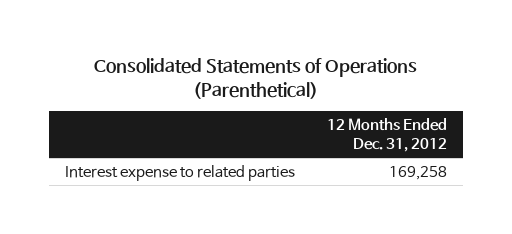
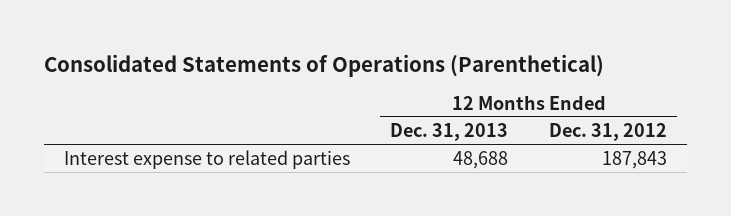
- | 12 Months Ended Dec. 31, 2012
+ | 12 Months Ended Dec. 31, 2013 | 12 Months Ended Dec. 31, 2012
- Interest expense to related parties | 169,258
+ Interest expense to related parties | 48,688 | 187,843

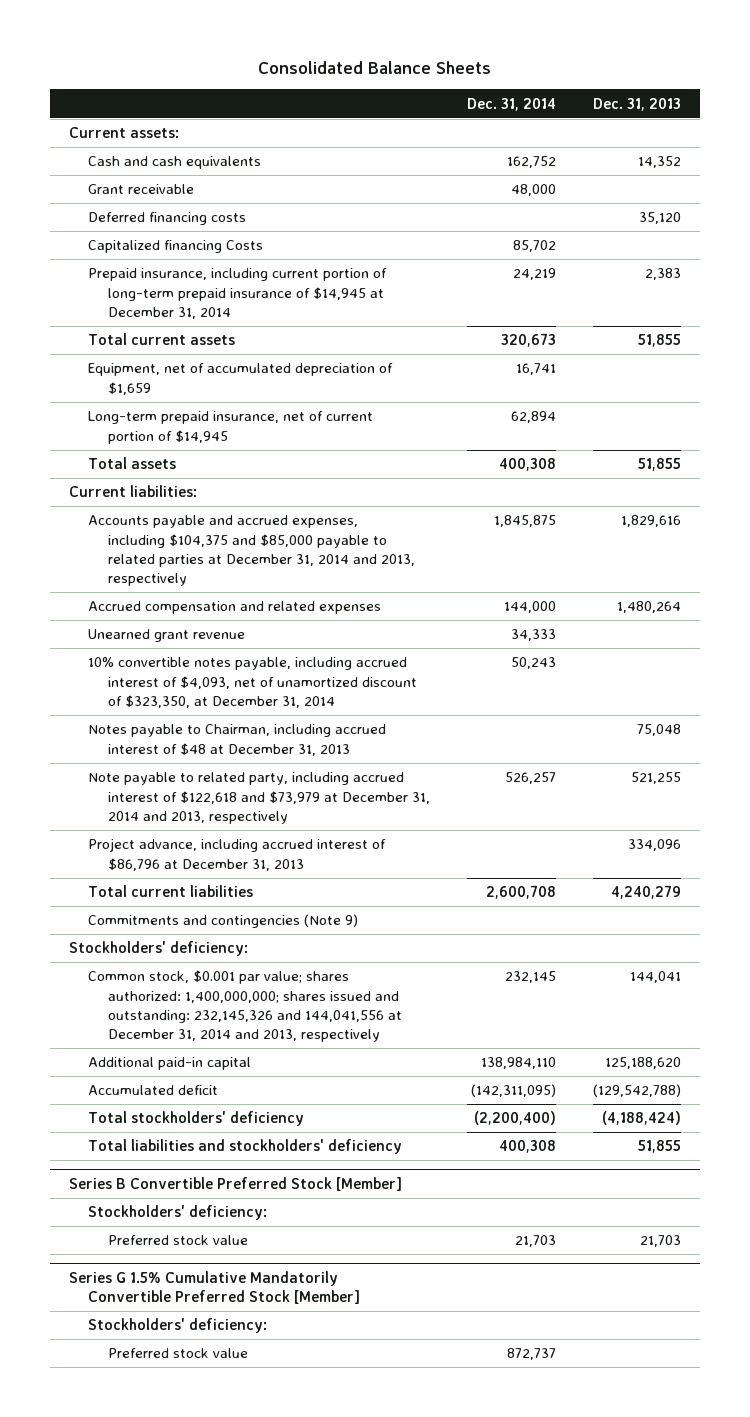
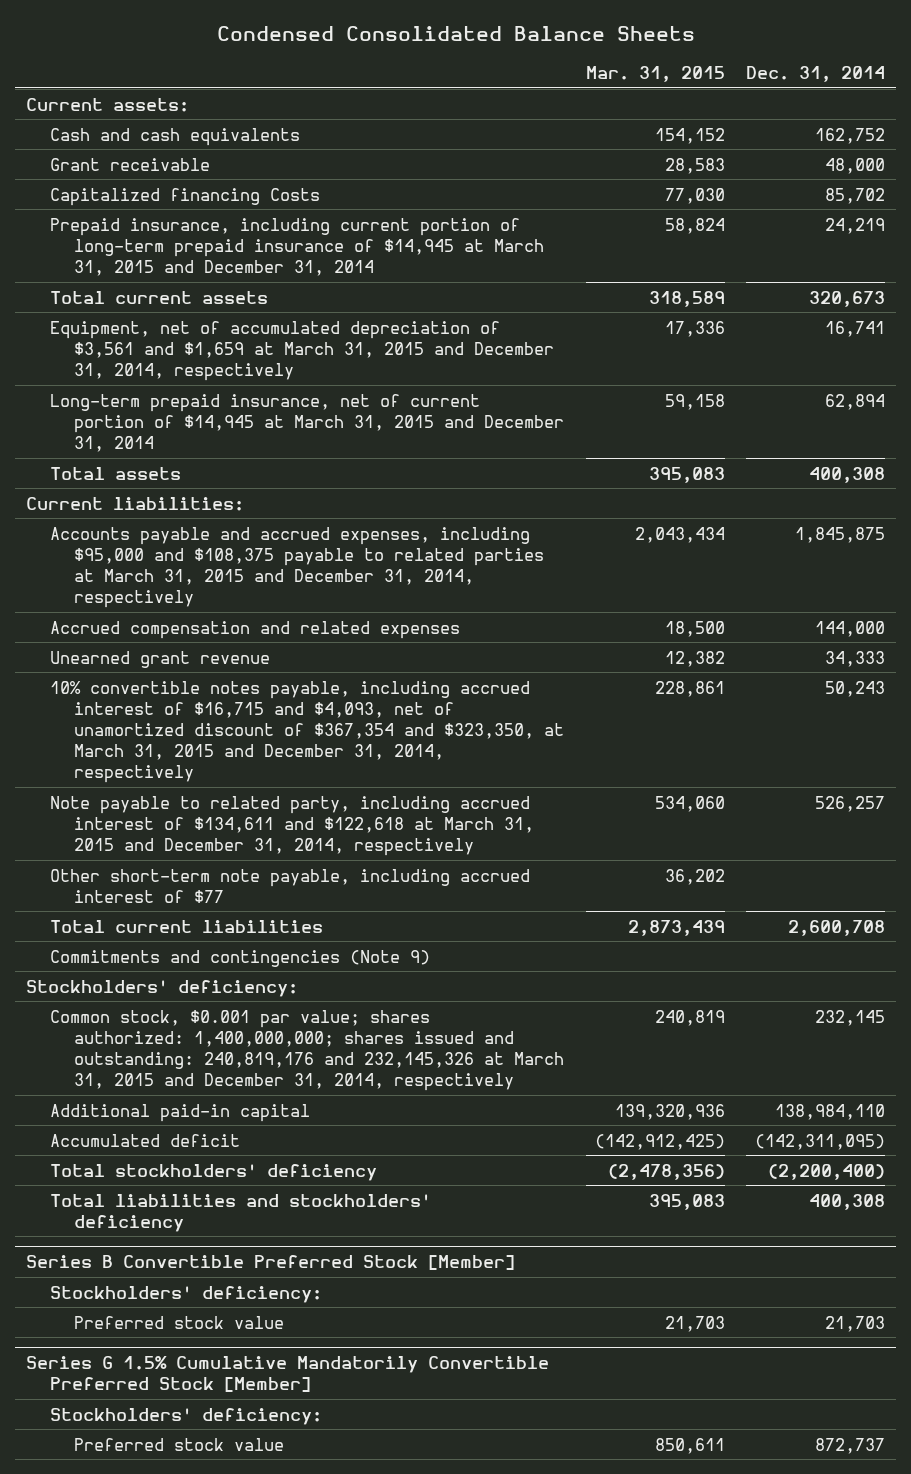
- Consolidated Balance Sheets
+ Condensed Consolidated Balance Sheets
- | Dec. 31, 2014 | Dec. 31, 2013
+ | Mar. 31, 2015 | Dec. 31, 2014
- Deferred financing costs | | 35,120
- Prepaid insurance, including current portion of long-term prepaid insurance of $14,945 at December 31, 2014 | 24,219 | 2,383
+ Prepaid insurance, including current portion of long-term prepaid insurance of $14,945 at March 31, 2015 and December 31, 2014 | 58,824 | 24,219
- Equipment, net of accumulated depreciation of $1,659 | 16,741 |
- Long-term prepaid insurance, net of current portion of $14,945 | 62,894 |
+ Equipment, net of accumulated depreciation of $3,561 and $1,659 at March 31, 2015 and December 31, 2014, respectively | 17,336 | 16,741
+ Long-term prepaid insurance, net of current portion of $14,945 at March 31, 2015 and December 31, 2014 | 59,158 | 62,894
- Accounts payable and accrued expenses, including $104,375 and $85,000 payable to related parties at December 31, 2014 and 2013, respectively | 1,845,875 | 1,829,616
+ Accounts payable and accrued expenses, including $95,000 and $108,375 payable to related parties at March 31, 2015 and December 31, 2014, respectively | 2,043,434 | 1,845,875
- 10% convertible notes payable, including accrued interest of $4,093, net of unamortized discount of $323,350, at December 31, 2014 | 50,243 |
- Notes payable to Chairman, including accrued interest of $48 at December 31, 2013 | | 75,048
- Note payable to related party, including accrued interest of $122,618 and $73,979 at December 31, 2014 and 2013, respectively | 526,257 | 521,255
- Project advance, including accrued interest of $86,796 at December 31, 2013 | | 334,096
+ 10% convertible notes payable, including accrued interest of $16,715 and $4,093, net of unamortized discount of $367,354 and $323,350, at March 31, 2015 and December 31, 2014, respectively | 228,861 | 50,243
+ Note payable to related party, including accrued interest of $134,611 and $122,618 at March 31, 2015 and December 31, 2014, respectively | 534,060 | 526,257
+ Other short-term note payable, including accrued interest of $77 | 36,202 |
- Common stock, $0.001 par value; shares authorized: 1,400,000,000; shares issued and outstanding: 232,145,326 and 144,041,556 at December 31, 2014 and 2013, respectively | 232,145 | 144,041
+ Common stock, $0.001 par value; shares authorized: 1,400,000,000; shares issued and outstanding: 240,819,176 and 232,145,326 at March 31, 2015 and December 31, 2014, respectively | 240,819 | 232,145

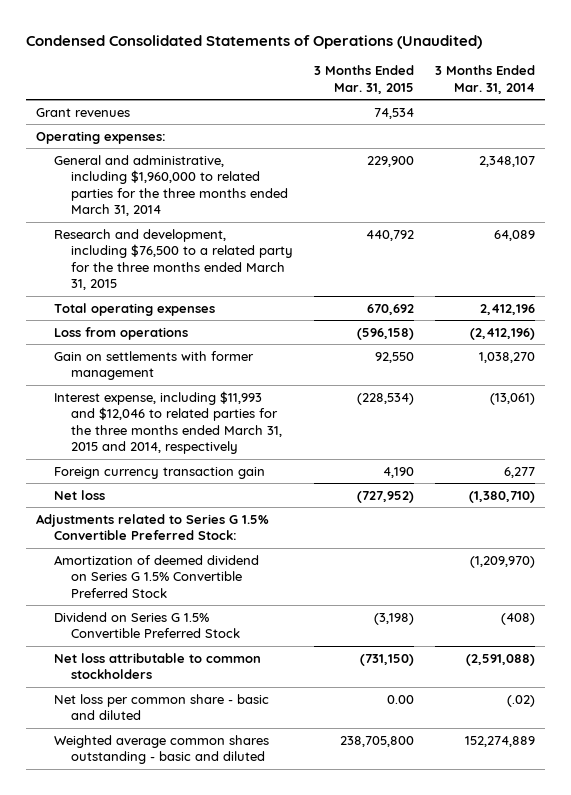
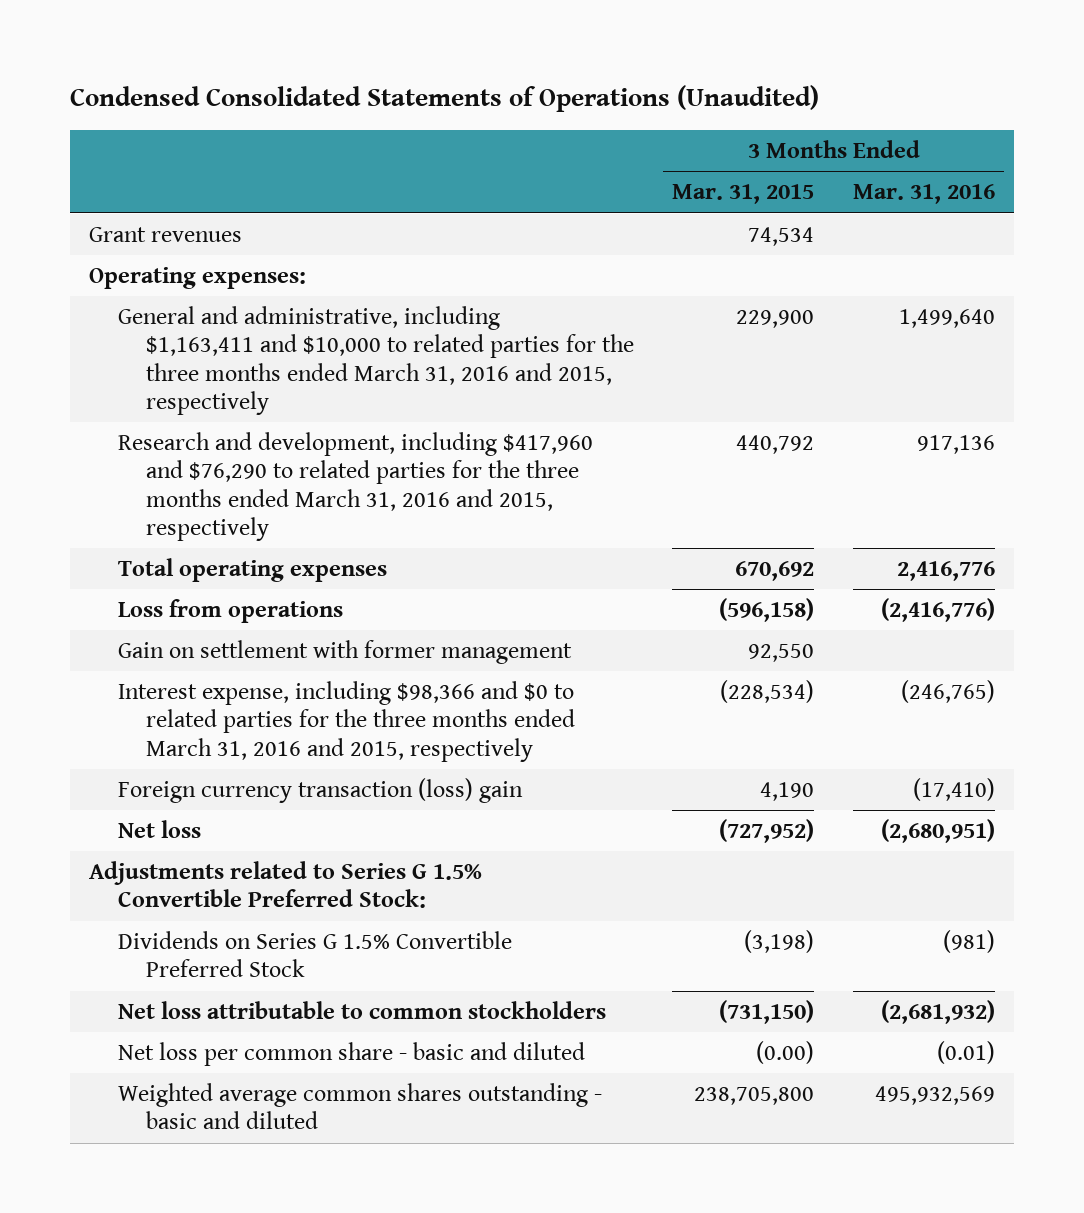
- | 3 Months Ended Mar. 31, 2015 | 3 Months Ended Mar. 31, 2014
+ | 3 Months Ended Mar. 31, 2015 | 3 Months Ended Mar. 31, 2016
- General and administrative, including $1,960,000 to related parties for the three months ended March 31, 2014 | 229,900 | 2,348,107
- Research and development, including $76,500 to a related party for the three months ended March 31, 2015 | 440,792 | 64,089
+ General and administrative, including $1,163,411 and $10,000 to related parties for the three months ended March 31, 2016 and 2015, respectively | 229,900 | 1,499,640
+ Research and development, including $417,960 and $76,290 to related parties for the three months ended March 31, 2016 and 2015, respectively | 440,792 | 917,136
- Gain on settlements with former management | 92,550 | 1,038,270
- Interest expense, including $11,993 and $12,046 to related parties for the three months ended March 31, 2015 and 2014, respectively | (228,534) | (13,061)
- Foreign currency transaction gain | 4,190 | 6,277
+ Gain on settlement with former management | 92,550 |
+ Interest expense, including $98,366 and $0 to related parties for the three months ended March 31, 2016 and 2015, respectively | (228,534) | (246,765)
+ Foreign currency transaction (loss) gain | 4,190 | (17,410)
- Amortization of deemed dividend on Series G 1.5% Convertible Preferred Stock | | (1,209,970)
- Dividend on Series G 1.5% Convertible Preferred Stock | (3,198) | (408)
+ Dividends on Series G 1.5% Convertible Preferred Stock | (3,198) | (981)
- Net loss per common share - basic and diluted | 0.00 | (.02)
+ Net loss per common share - basic and diluted | (0.00) | (0.01)

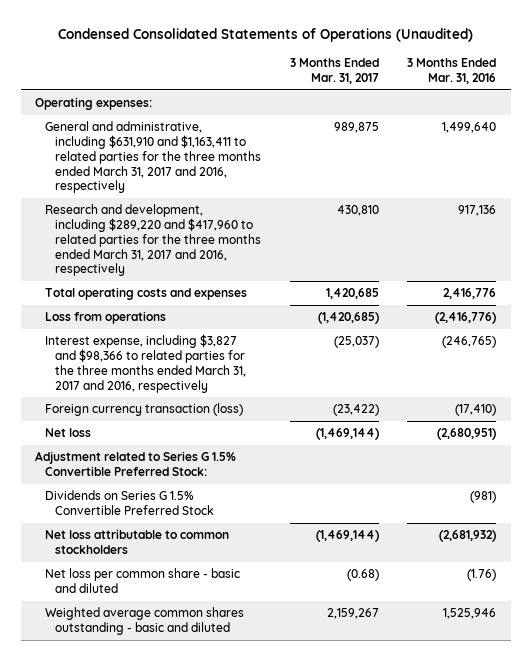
- | 3 Months Ended Mar. 31, 2015 | 3 Months Ended Mar. 31, 2016
+ | 3 Months Ended Mar. 31, 2017 | 3 Months Ended Mar. 31, 2016
- Grant revenues | 74,534 |
- General and administrative, including $1,163,411 and $10,000 to related parties for the three months ended March 31, 2016 and 2015, respectively | 229,900 | 1,499,640
- Research and development, including $417,960 and $76,290 to related parties for the three months ended March 31, 2016 and 2015, respectively | 440,792 | 917,136
- Total operating expenses | 670,692 | 2,416,776
+ General and administrative, including $631,910 and $1,163,411 to related parties for the three months ended March 31, 2017 and 2016, respectively | 989,875 | 1,499,640
+ Research and development, including $289,220 and $417,960 to related parties for the three months ended March 31, 2017 and 2016, respectively | 430,810 | 917,136
+ Total operating costs and expenses | 1,420,685 | 2,416,776
- Gain on settlement with former management | 92,550 |
- Interest expense, including $98,366 and $0 to related parties for the three months ended March 31, 2016 and 2015, respectively | (228,534) | (246,765)
- Foreign currency transaction (loss) gain | 4,190 | (17,410)
+ Interest expense, including $3,827 and $98,366 to related parties for the three months ended March 31, 2017 and 2016, respectively | (25,037) | (246,765)
+ Foreign currency transaction (loss) | (23,422) | (17,410)
- Adjustments related to Series G 1.5% Convertible Preferred Stock:
+ Adjustment related to Series G 1.5% Convertible Preferred Stock:
- Net loss per common share - basic and diluted | (0.00) | (0.01)
- Weighted average common shares outstanding - basic and diluted | 238,705,800 | 495,932,569
+ Net loss per common share - basic and diluted | (0.68) | (1.76)
+ Weighted average common shares outstanding - basic and diluted | 2,159,267 | 1,525,946

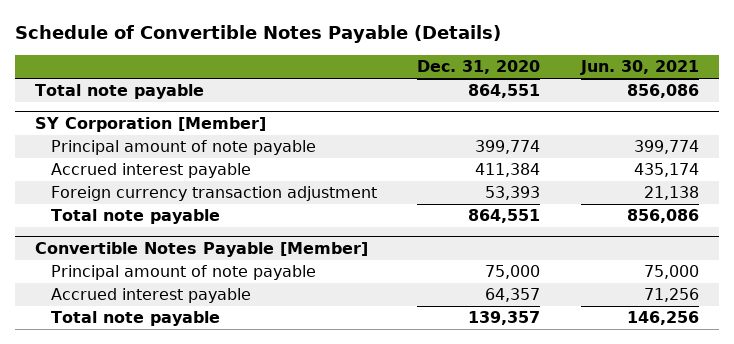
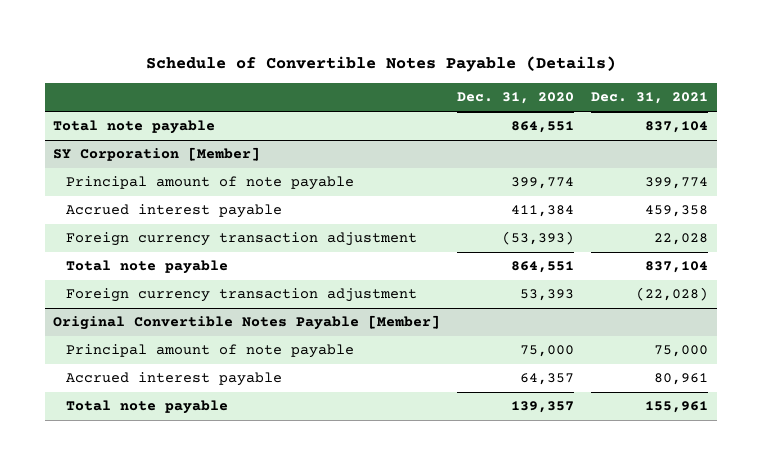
- | Dec. 31, 2020 | Jun. 30, 2021
+ | Dec. 31, 2020 | Dec. 31, 2021
@ SY Corporation [Member]
+ Foreign currency transaction adjustment | (53,393) | 22,028
- Convertible Notes Payable [Member]
@ SY Corporation [Member]
moved down: Foreign currency transaction adjustment | 53,393 | (22,028)
+ Original Convertible Notes Payable [Member]

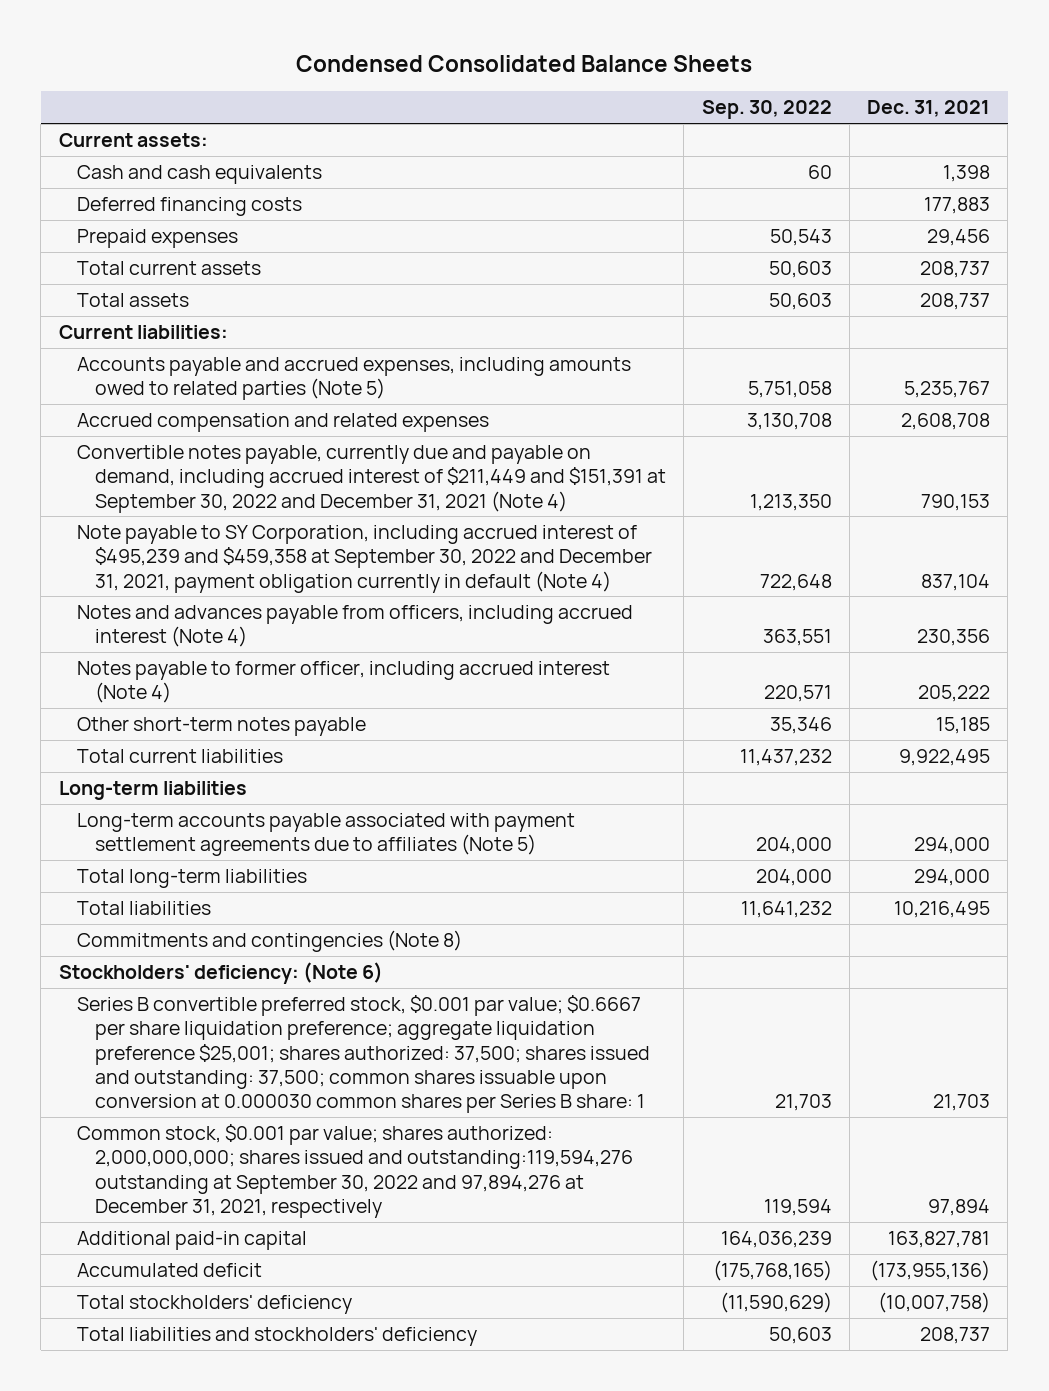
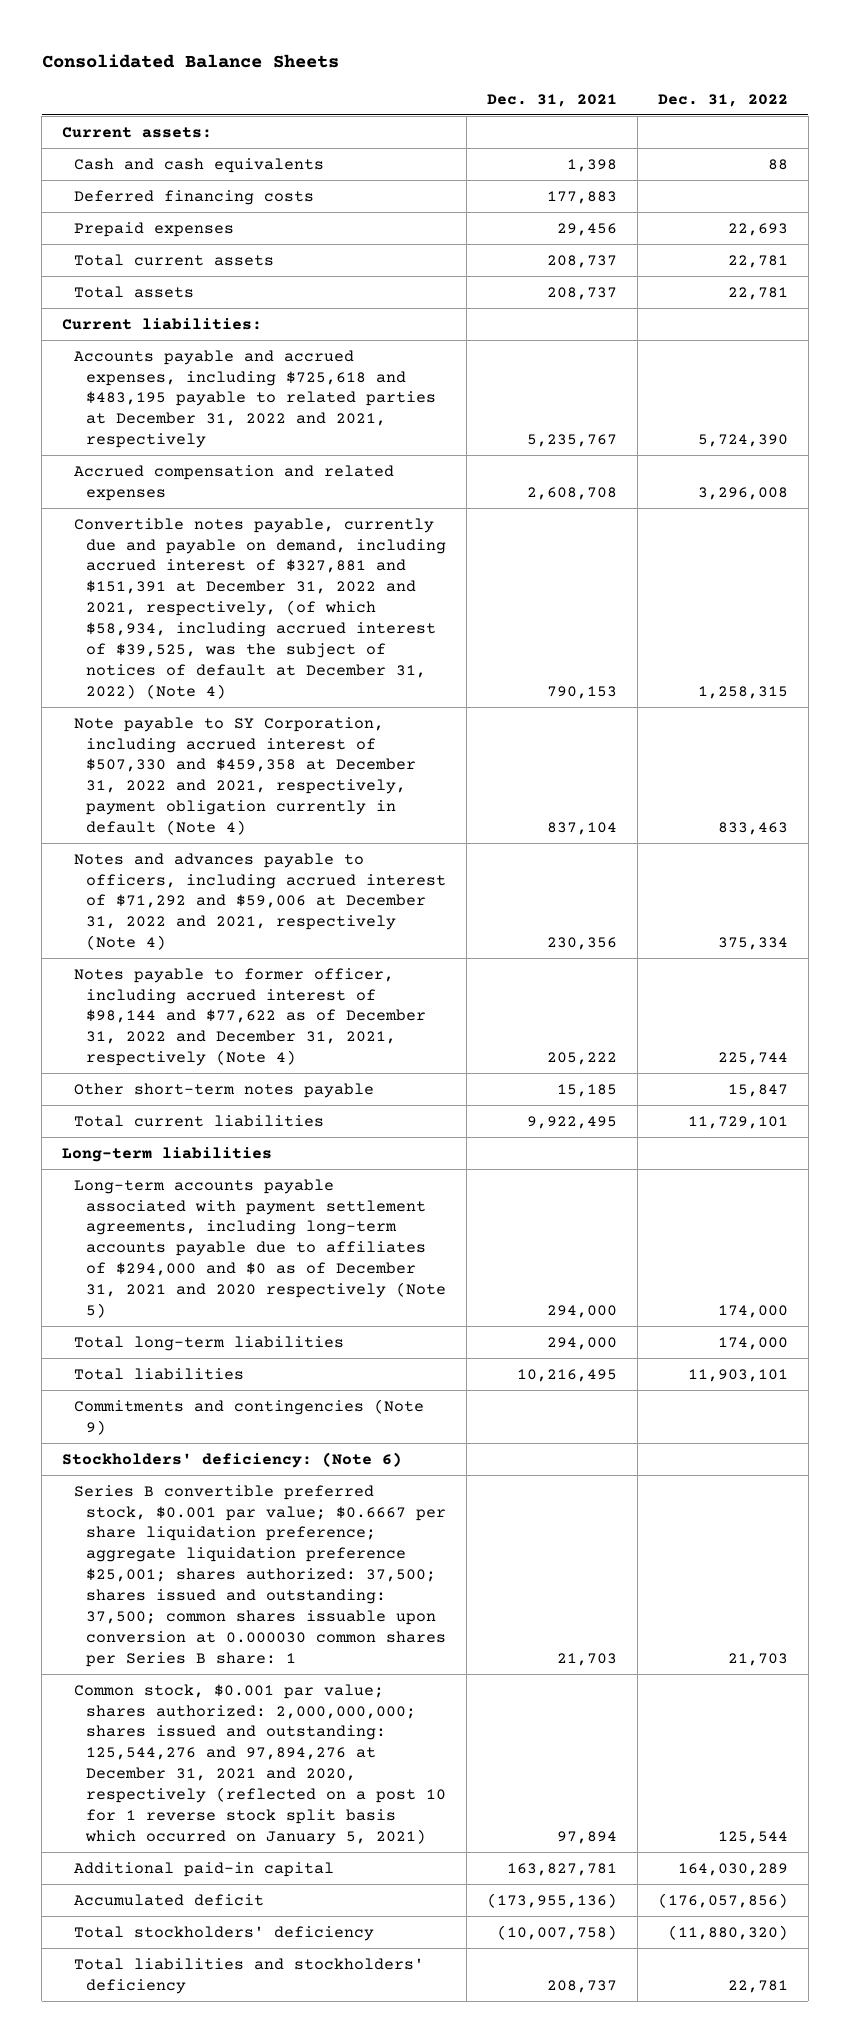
- Condensed Consolidated Balance Sheets
+ Consolidated Balance Sheets
- | Sep. 30, 2022 | Dec. 31, 2021
+ | Dec. 31, 2021 | Dec. 31, 2022
- Accounts payable and accrued expenses, including amounts owed to related parties (Note 5) | 5,751,058 | 5,235,767
+ Accounts payable and accrued expenses, including $725,618 and $483,195 payable to related parties at December 31, 2022 and 2021, respectively | 5,235,767 | 5,724,390
- Convertible notes payable, currently due and payable on demand, including accrued interest of $211,449 and $151,391 at September 30, 2022 and December 31, 2021 (Note 4) | 1,213,350 | 790,153
- Note payable to SY Corporation, including accrued interest of $495,239 and $459,358 at September 30, 2022 and December 31, 2021, payment obligation currently in default (Note 4) | 722,648 | 837,104
- Notes and advances payable from officers, including accrued interest (Note 4) | 363,551 | 230,356
- Notes payable to former officer, including accrued interest (Note 4) | 220,571 | 205,222
+ Convertible notes payable, currently due and payable on demand, including accrued interest of $327,881 and $151,391 at December 31, 2022 and 2021, respectively, (of which $58,934, including accrued interest of $39,525, was the subject of notices of default at December 31, 2022) (Note 4) | 790,153 | 1,258,315
+ Note payable to SY Corporation, including accrued interest of $507,330 and $459,358 at December 31, 2022 and 2021, respectively, payment obligation currently in default (Note 4) | 837,104 | 833,463
+ Notes and advances payable to officers, including accrued interest of $71,292 and $59,006 at December 31, 2022 and 2021, respectively (Note 4) | 230,356 | 375,334
+ Notes payable to former officer, including accrued interest of $98,144 and $77,622 as of December 31, 2022 and December 31, 2021, respectively (Note 4) | 205,222 | 225,744
- Long-term accounts payable associated with payment settlement agreements due to affiliates (Note 5) | 204,000 | 294,000
+ Long-term accounts payable associated with payment settlement agreements, including long-term accounts payable due to affiliates of $294,000 and $0 as of December 31, 2021 and 2020 respectively (Note 5) | 294,000 | 174,000
- Commitments and contingencies (Note 8)
+ Commitments and contingencies (Note 9)
- Common stock, $0.001 par value; shares authorized: 2,000,000,000; shares issued and outstanding:119,594,276 outstanding at September 30, 2022 and 97,894,276 at December 31, 2021, respectively | 119,594 | 97,894
+ Common stock, $0.001 par value; shares authorized: 2,000,000,000; shares issued and outstanding: 125,544,276 and 97,894,276 at December 31, 2021 and 2020, respectively (reflected on a post 10 for 1 reverse stock split basis which occurred on January 5, 2021) | 97,894 | 125,544

